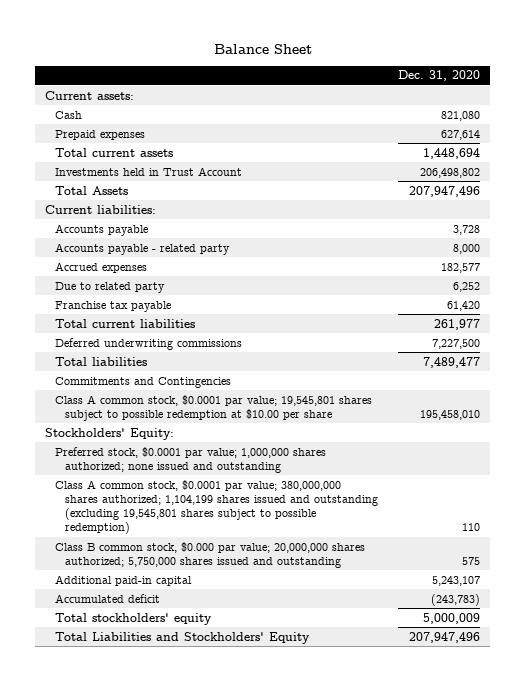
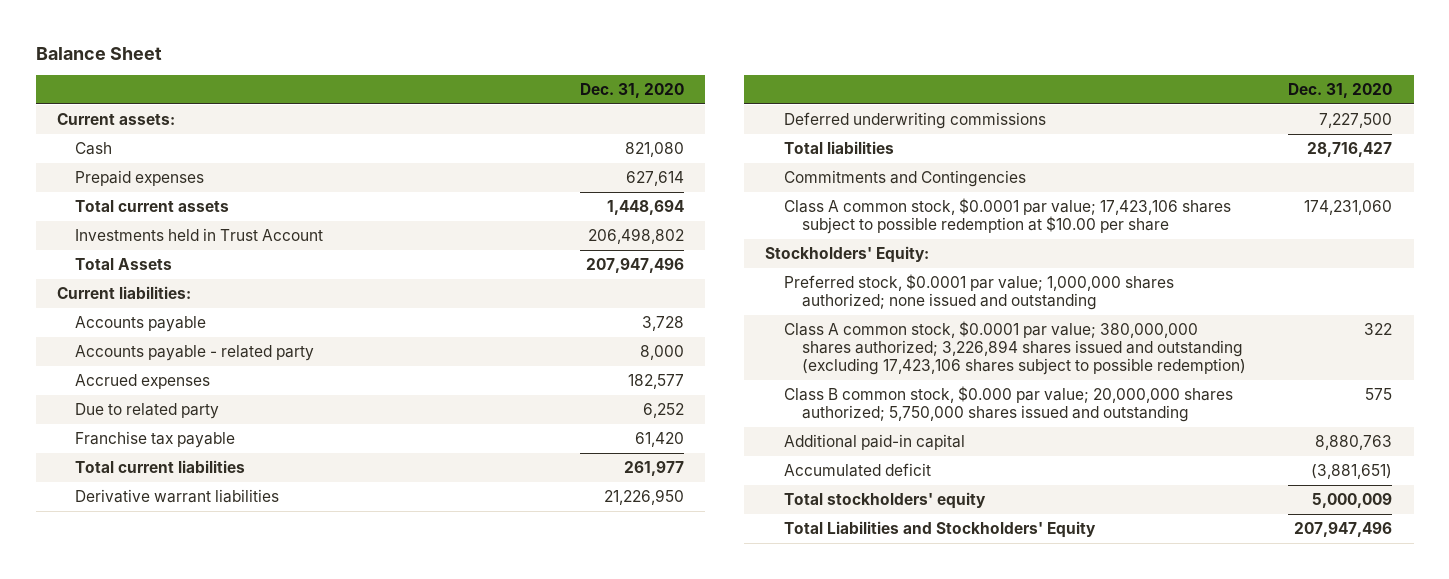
+ Derivative warrant liabilities | 21,226,950
- Total liabilities | 7,489,477
+ Total liabilities | 28,716,427
- Class A common stock, $0.0001 par value; 19,545,801 shares subject to possible redemption at $10.00 per share | 195,458,010
+ Class A common stock, $0.0001 par value; 17,423,106 shares subject to possible redemption at $10.00 per share | 174,231,060
- Class A common stock, $0.0001 par value; 380,000,000 shares authorized; 1,104,199 shares issued and outstanding (excluding 19,545,801 shares subject to possible redemption) | 110
+ Class A common stock, $0.0001 par value; 380,000,000 shares authorized; 3,226,894 shares issued and outstanding (excluding 17,423,106 shares subject to possible redemption) | 322
- Additional paid-in capital | 5,243,107
- Accumulated deficit | (243,783)
+ Additional paid-in capital | 8,880,763
+ Accumulated deficit | (3,881,651)

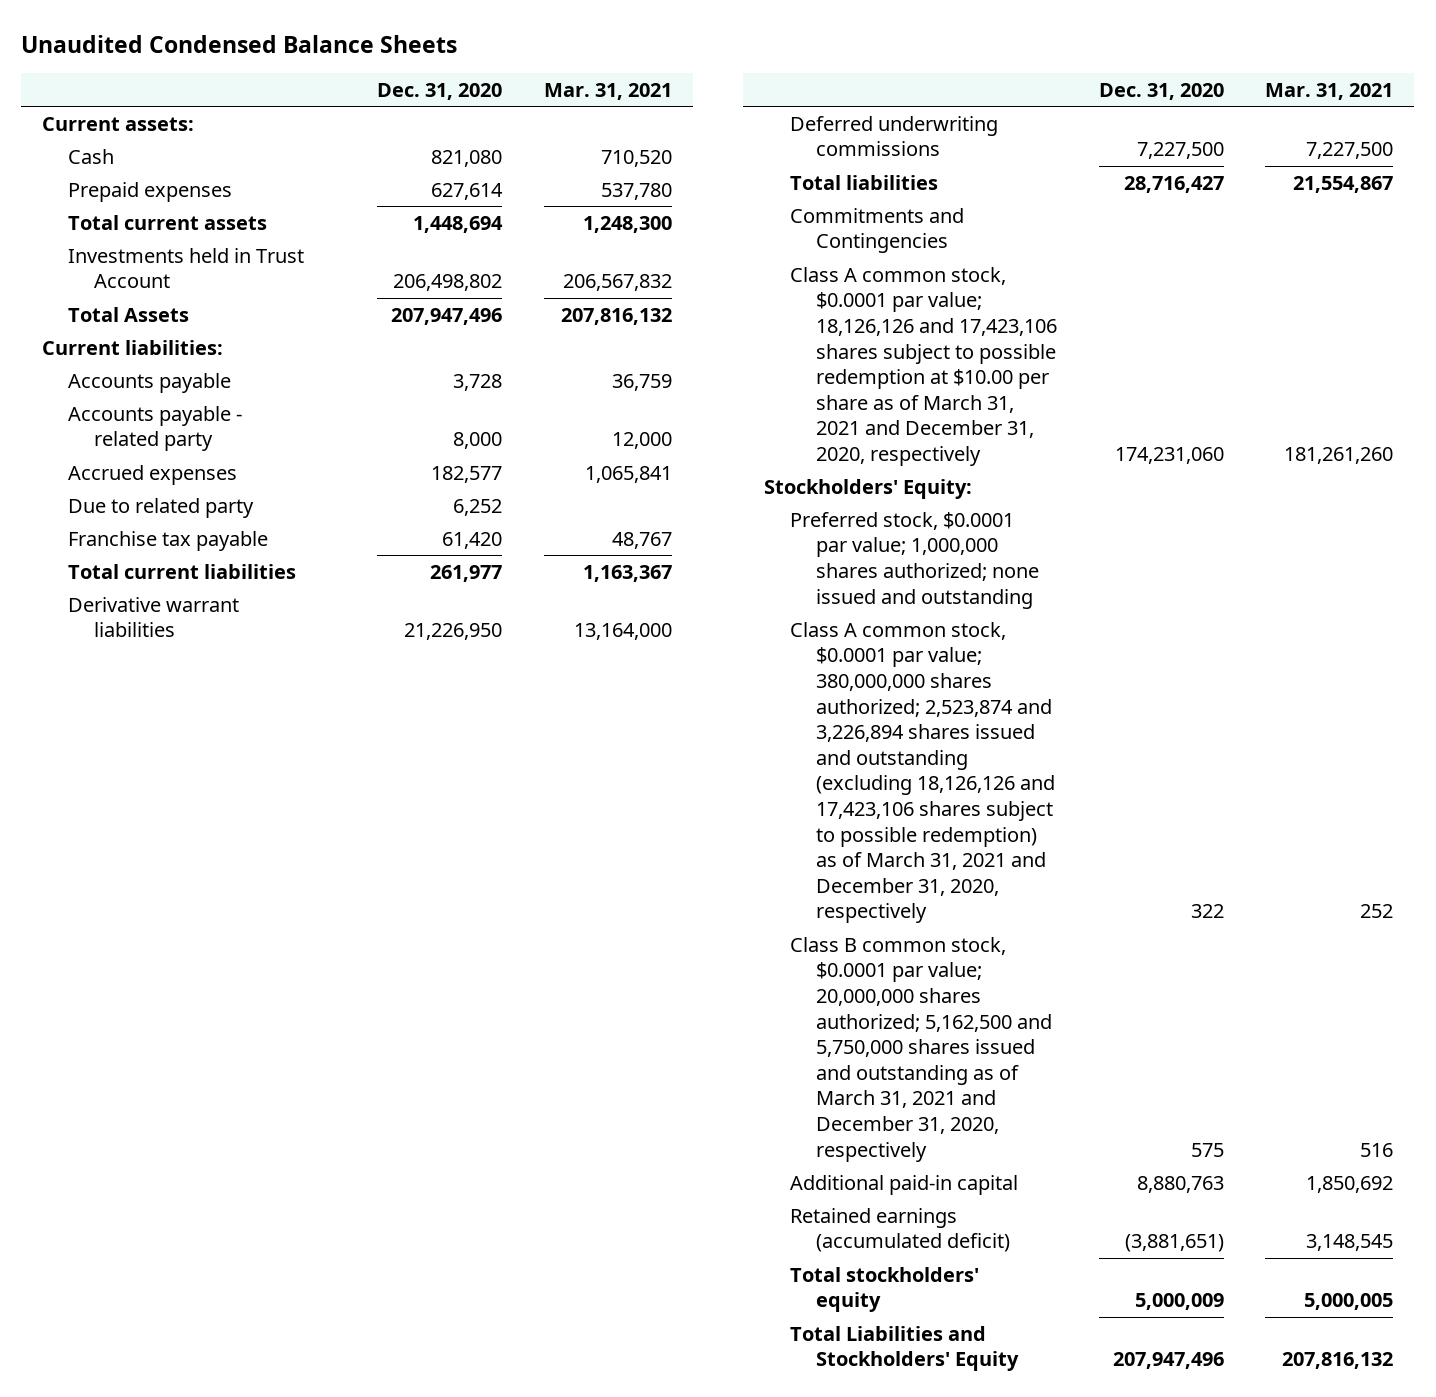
- Balance Sheet
+ Unaudited Condensed Balance Sheets
- | Dec. 31, 2020
+ | Dec. 31, 2020 | Mar. 31, 2021
- Class A common stock, $0.0001 par value; 17,423,106 shares subject to possible redemption at $10.00 per share | 174,231,060
+ Class A common stock, $0.0001 par value; 18,126,126 and 17,423,106 shares subject to possible redemption at $10.00 per share as of March 31, 2021 and December 31, 2020, respectively | 174,231,060 | 181,261,260
- Class A common stock, $0.0001 par value; 380,000,000 shares authorized; 3,226,894 shares issued and outstanding (excluding 17,423,106 shares subject to possible redemption) | 322
- Class B common stock, $0.000 par value; 20,000,000 shares authorized; 5,750,000 shares issued and outstanding | 575
+ Class A common stock, $0.0001 par value; 380,000,000 shares authorized; 2,523,874 and 3,226,894 shares issued and outstanding (excluding 18,126,126 and 17,423,106 shares subject to possible redemption) as of March 31, 2021 and December 31, 2020, respectively | 322 | 252
+ Class B common stock, $0.0001 par value; 20,000,000 shares authorized; 5,162,500 and 5,750,000 shares issued and outstanding as of March 31, 2021 and December 31, 2020, respectively | 575 | 516
- Accumulated deficit | (3,881,651)
+ Retained earnings (accumulated deficit) | (3,881,651) | 3,148,545

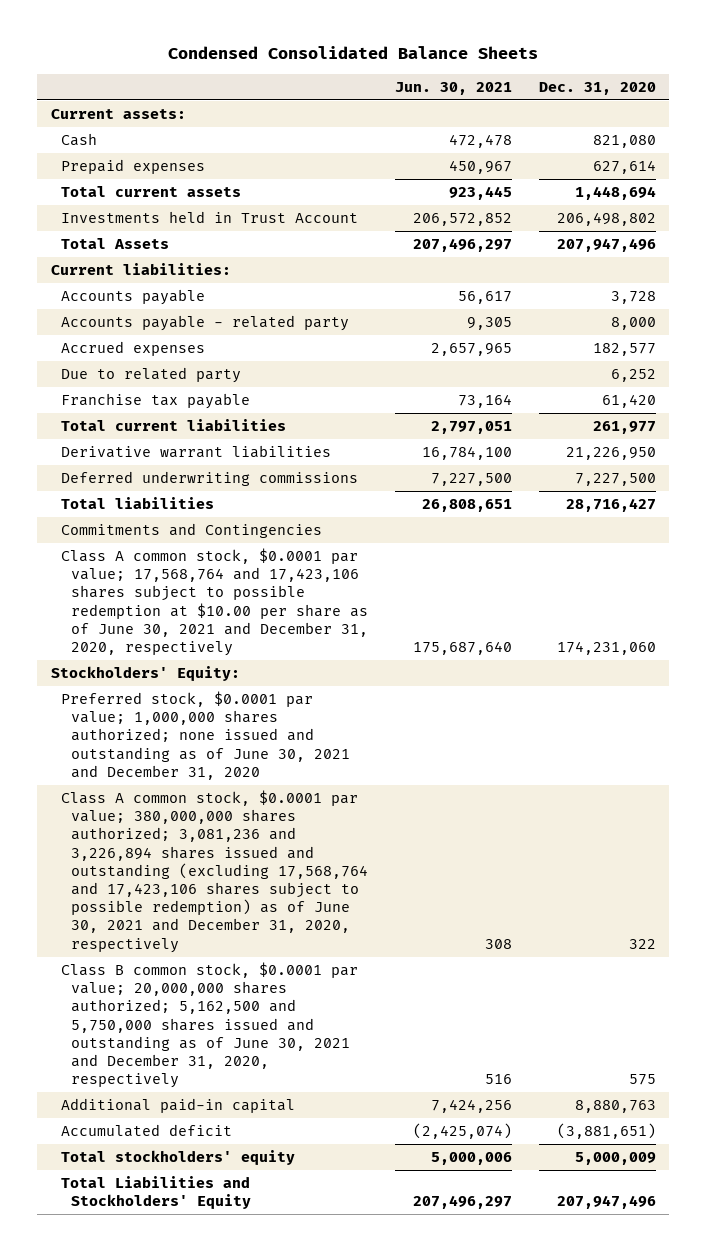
- Unaudited Condensed Balance Sheets
+ Condensed Consolidated Balance Sheets
- | Dec. 31, 2020 | Mar. 31, 2021
+ | Jun. 30, 2021 | Dec. 31, 2020
- Class A common stock, $0.0001 par value; 18,126,126 and 17,423,106 shares subject to possible redemption at $10.00 per share as of March 31, 2021 and December 31, 2020, respectively | 174,231,060 | 181,261,260
+ Class A common stock, $0.0001 par value; 17,568,764 and 17,423,106 shares subject to possible redemption at $10.00 per share as of June 30, 2021 and December 31, 2020, respectively | 175,687,640 | 174,231,060
- Preferred stock, $0.0001 par value; 1,000,000 shares authorized; none issued and outstanding
- Class A common stock, $0.0001 par value; 380,000,000 shares authorized; 2,523,874 and 3,226,894 shares issued and outstanding (excluding 18,126,126 and 17,423,106 shares subject to possible redemption) as of March 31, 2021 and December 31, 2020, respectively | 322 | 252
- Class B common stock, $0.0001 par value; 20,000,000 shares authorized; 5,162,500 and 5,750,000 shares issued and outstanding as of March 31, 2021 and December 31, 2020, respectively | 575 | 516
+ Preferred stock, $0.0001 par value; 1,000,000 shares authorized; none issued and outstanding as of June 30, 2021 and December 31, 2020
+ Class A common stock, $0.0001 par value; 380,000,000 shares authorized; 3,081,236 and 3,226,894 shares issued and outstanding (excluding 17,568,764 and 17,423,106 shares subject to possible redemption) as of June 30, 2021 and December 31, 2020, respectively | 308 | 322
+ Class B common stock, $0.0001 par value; 20,000,000 shares authorized; 5,162,500 and 5,750,000 shares issued and outstanding as of June 30, 2021 and December 31, 2020, respectively | 516 | 575
- Retained earnings (accumulated deficit) | (3,881,651) | 3,148,545
+ Accumulated deficit | (2,425,074) | (3,881,651)

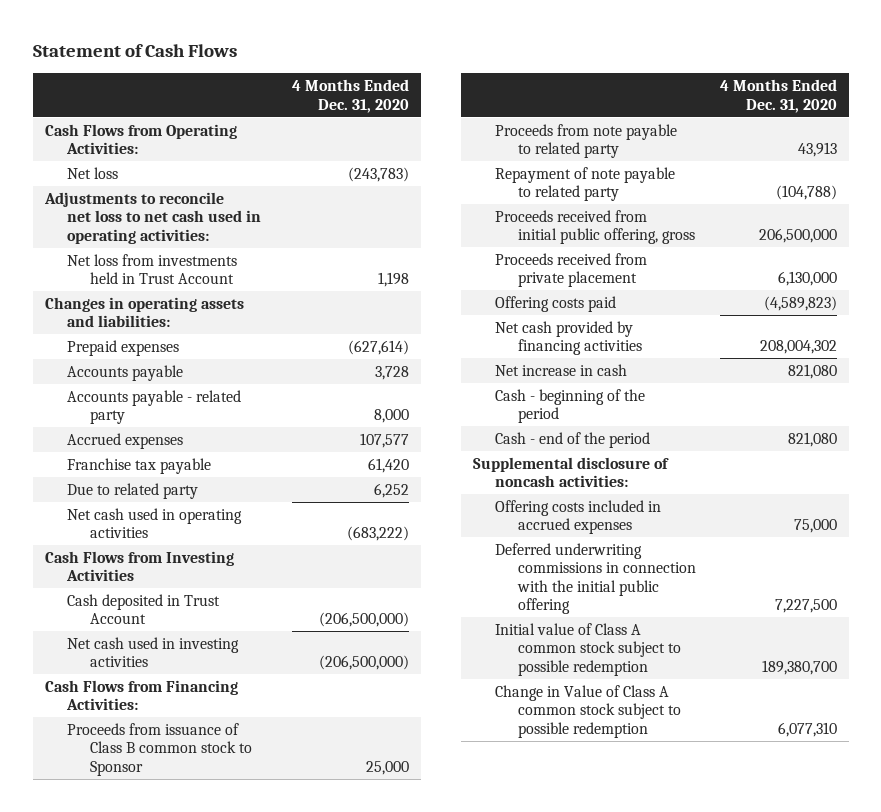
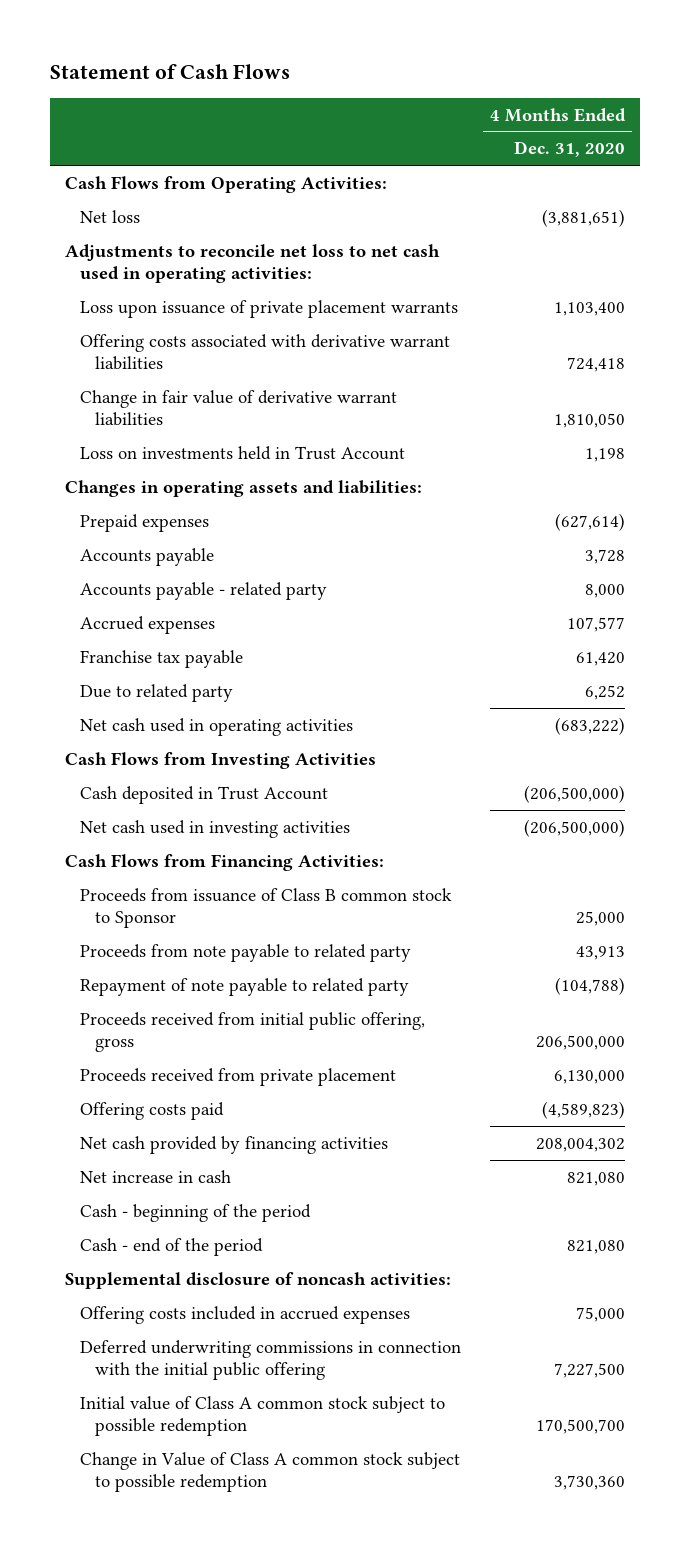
- Net loss | (243,783)
+ Net loss | (3,881,651)
- Net loss from investments held in Trust Account | 1,198
+ Loss upon issuance of private placement warrants | 1,103,400
+ Offering costs associated with derivative warrant liabilities | 724,418
+ Change in fair value of derivative warrant liabilities | 1,810,050
+ Loss on investments held in Trust Account | 1,198
- Initial value of Class A common stock subject to possible redemption | 189,380,700
- Change in Value of Class A common stock subject to possible redemption | 6,077,310
+ Initial value of Class A common stock subject to possible redemption | 170,500,700
+ Change in Value of Class A common stock subject to possible redemption | 3,730,360

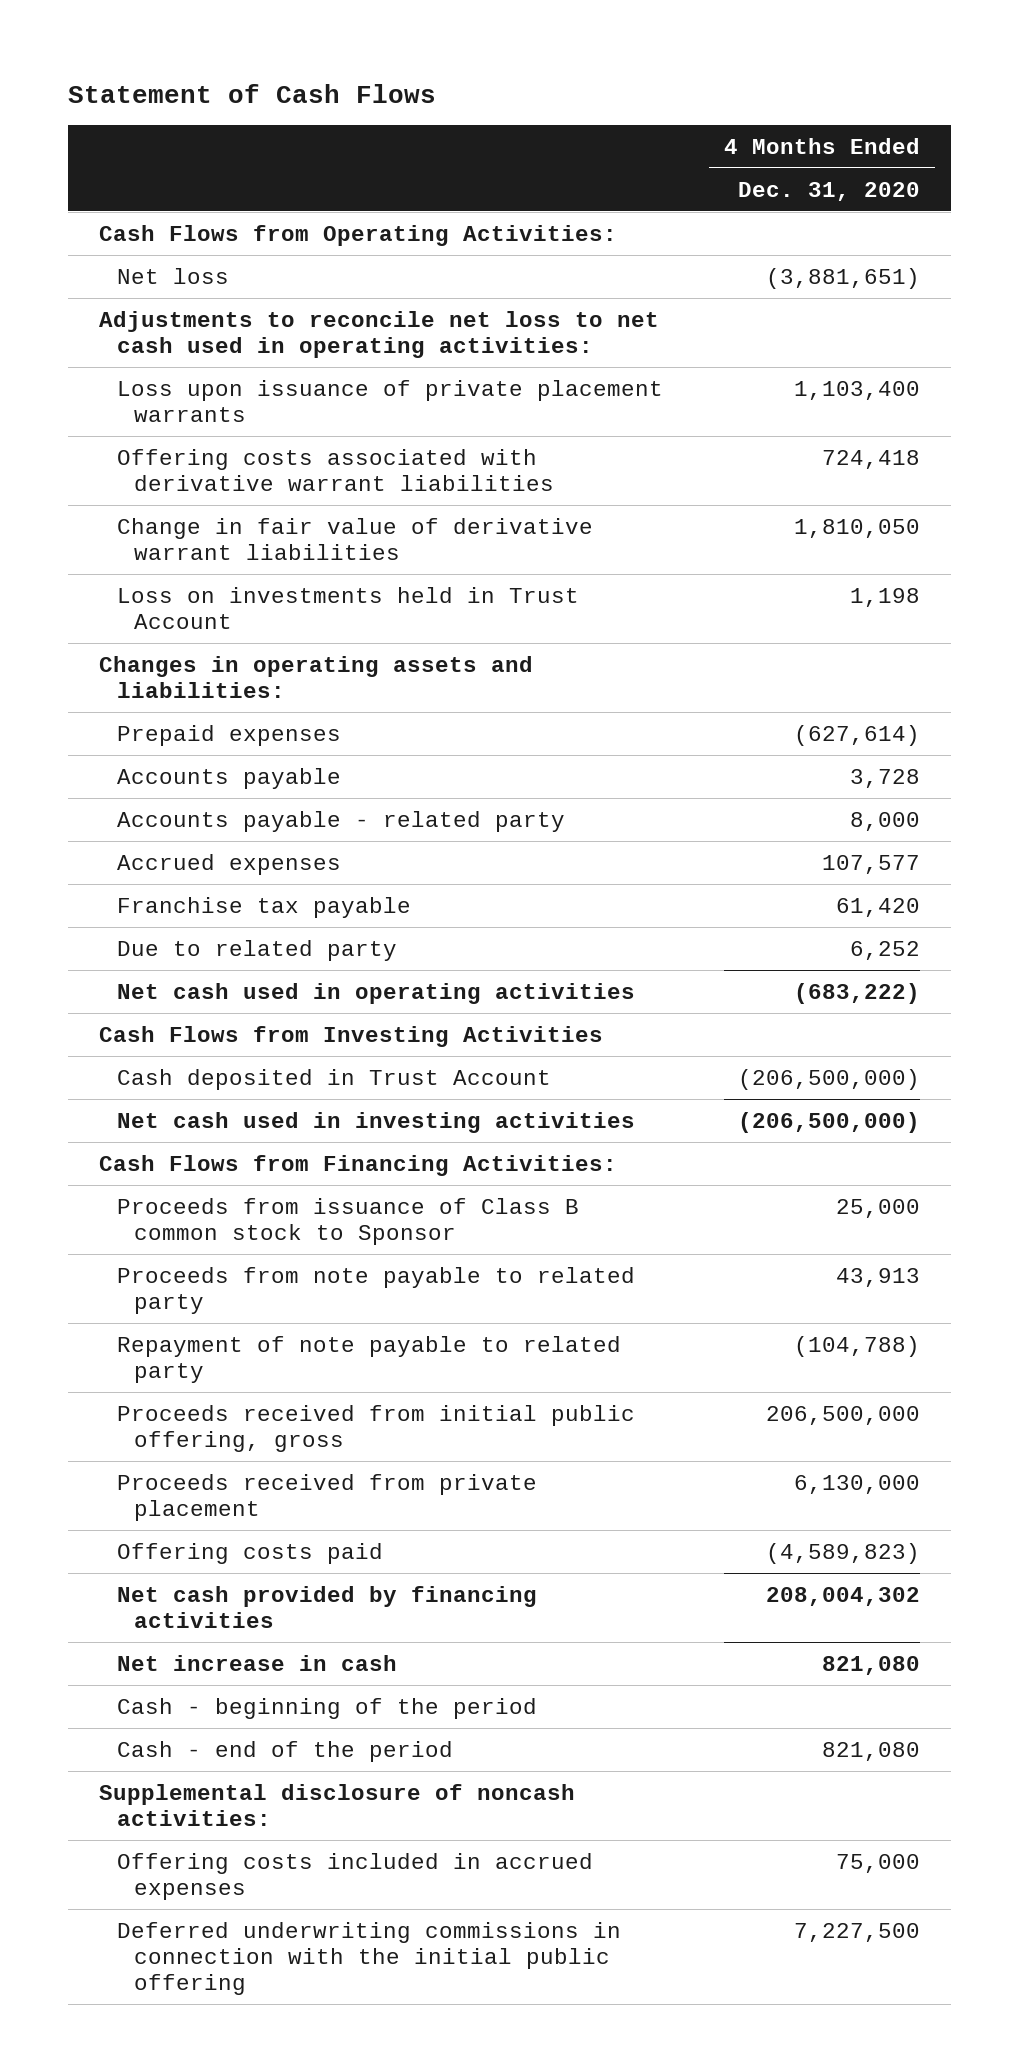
- Initial value of Class A common stock subject to possible redemption | 170,500,700
- Change in Value of Class A common stock subject to possible redemption | 3,730,360

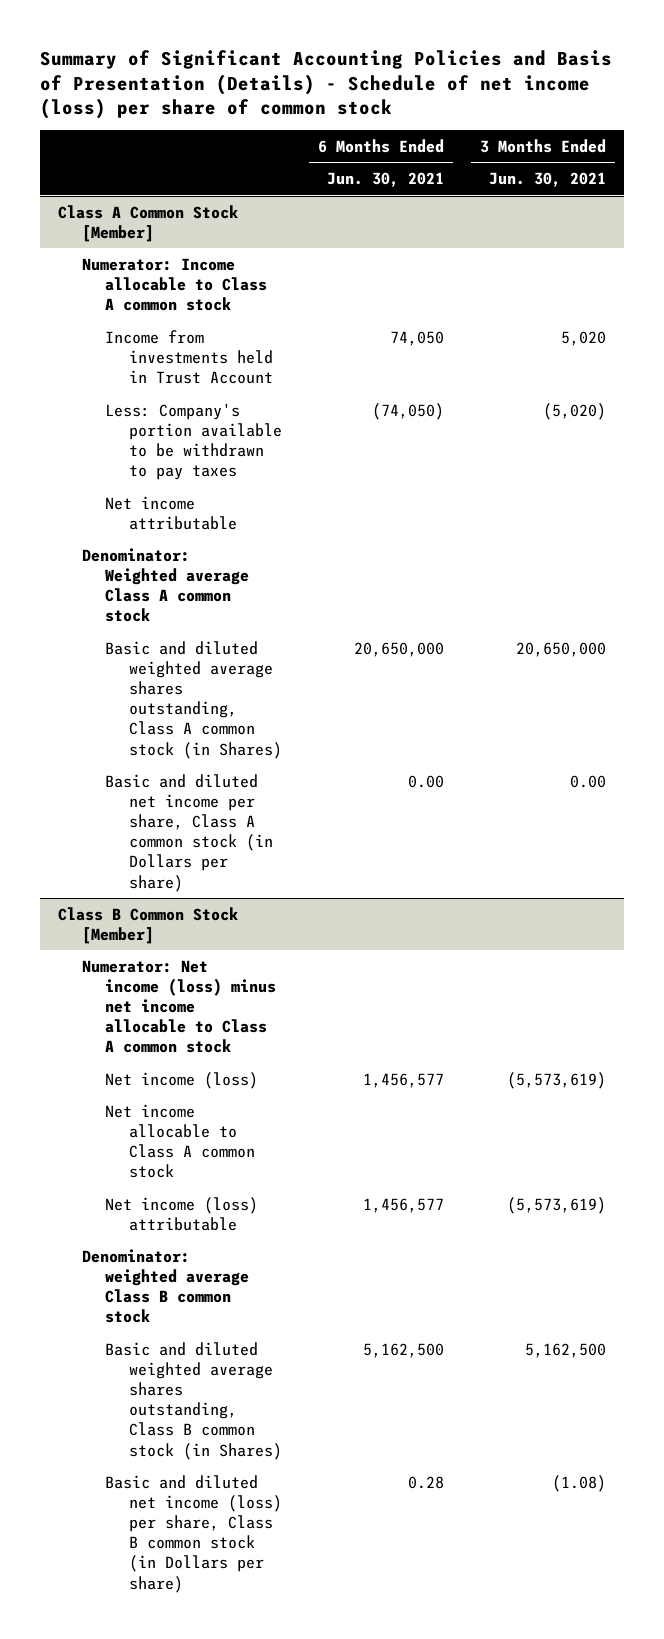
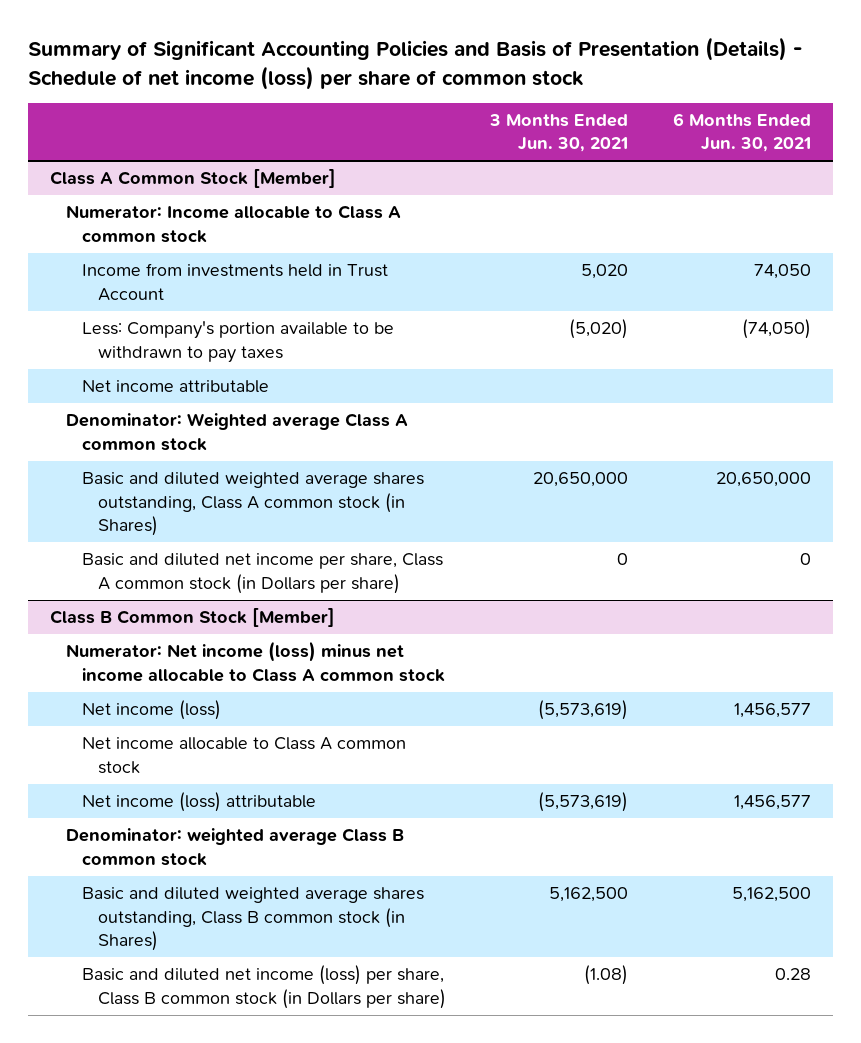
- | 6 Months Ended Jun. 30, 2021 | 3 Months Ended Jun. 30, 2021
+ | 3 Months Ended Jun. 30, 2021 | 6 Months Ended Jun. 30, 2021
@ Class A Common Stock [Member]
- Basic and diluted net income per share, Class A common stock (in Dollars per share) | 0.00 | 0.00
+ Basic and diluted net income per share, Class A common stock (in Dollars per share) | 0 | 0

